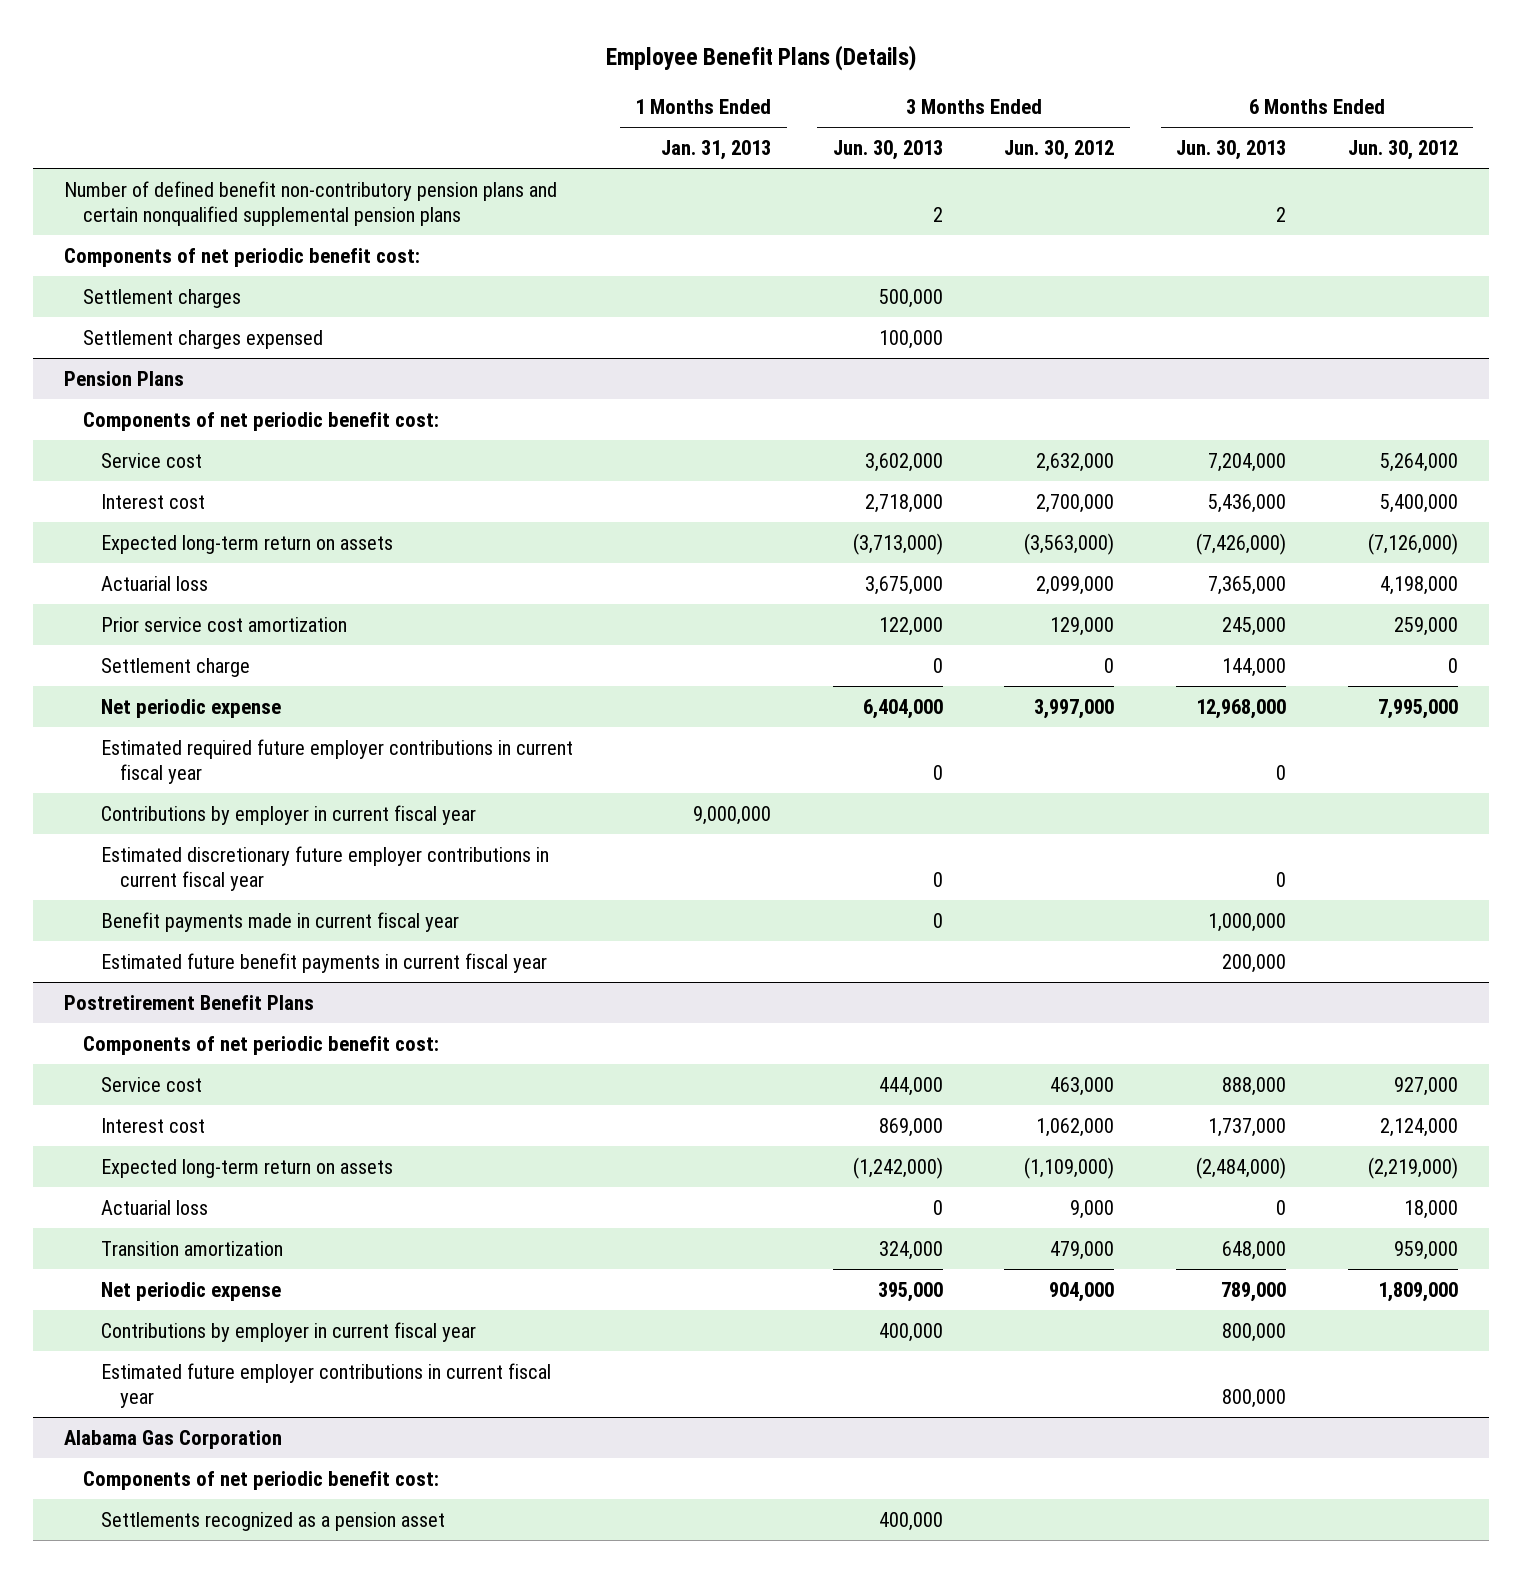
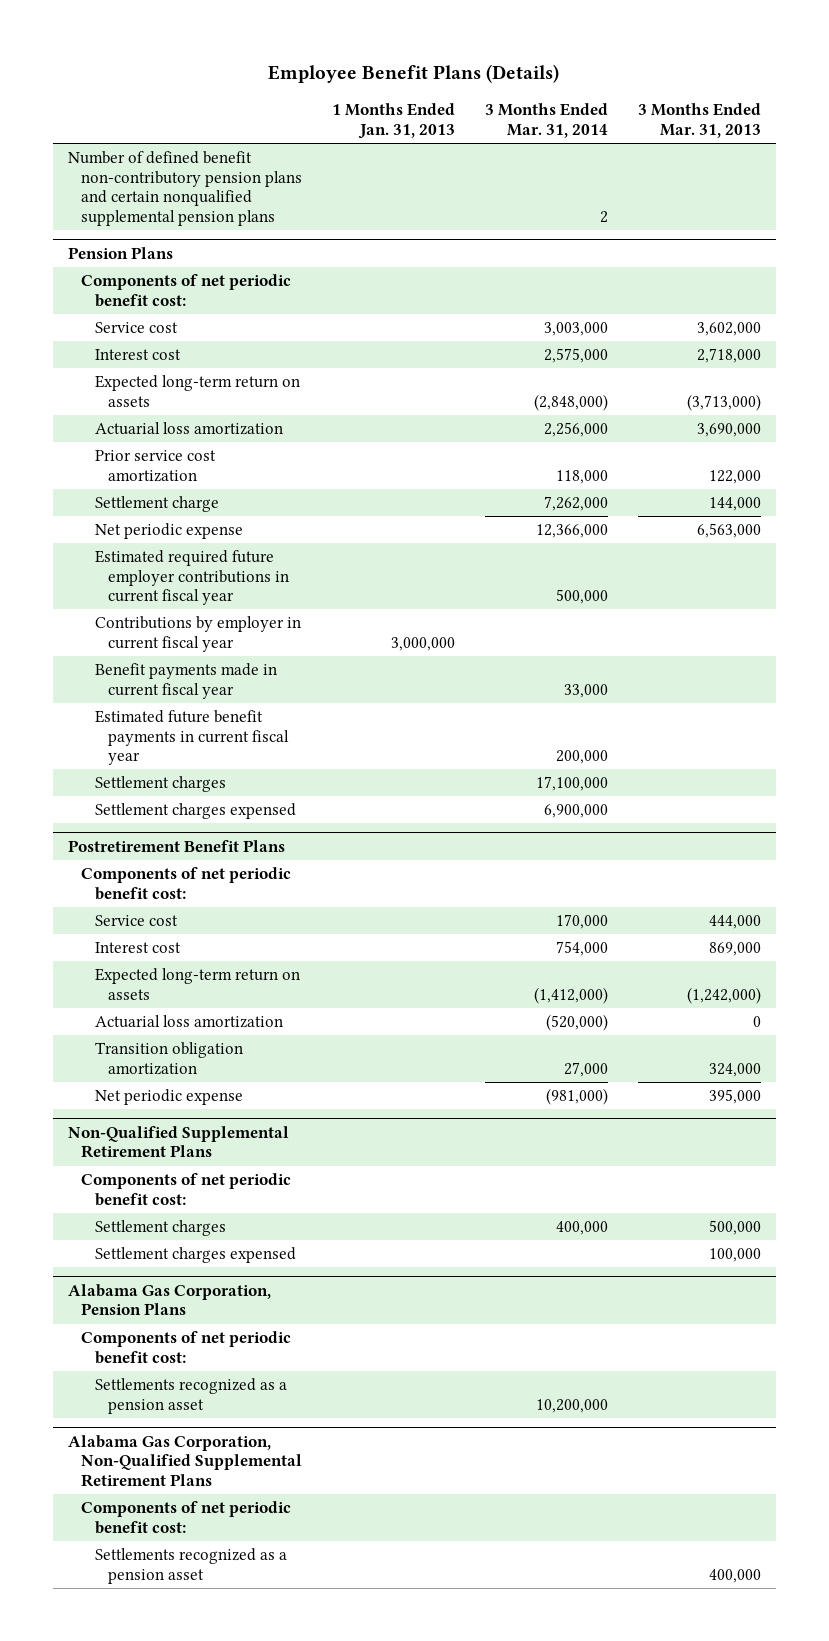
- | 1 Months Ended Jan. 31, 2013 | 3 Months Ended Jun. 30, 2013 | 3 Months Ended Jun. 30, 2012 | 6 Months Ended Jun. 30, 2013 | 6 Months Ended Jun. 30, 2012
+ | 1 Months Ended Jan. 31, 2013 | 3 Months Ended Mar. 31, 2014 | 3 Months Ended Mar. 31, 2013
- Components of net periodic benefit cost:
- Settlement charges | | 500,000 | | |
- Settlement charges expensed | | 100,000 | | |
@ Pension Plans
- Actuarial loss | | 3,675,000 | 2,099,000 | 7,365,000 | 4,198,000
+ Actuarial loss amortization | | 2,256,000 | 3,690,000
- Contributions by employer in current fiscal year | 9,000,000 | | | |
- Estimated discretionary future employer contributions in current fiscal year | | 0 | | 0 |
+ Contributions by employer in current fiscal year | 3,000,000 | |
+ Settlement charges | | 17,100,000 |
+ Settlement charges expensed | | 6,900,000 |
@ Postretirement Benefit Plans
- Actuarial loss | | 0 | 9,000 | 0 | 18,000
- Transition amortization | | 324,000 | 479,000 | 648,000 | 959,000
+ Actuarial loss amortization | | (520,000) | 0
+ Transition obligation amortization | | 27,000 | 324,000
- Contributions by employer in current fiscal year | | 400,000 | | 800,000 |
- Estimated future employer contributions in current fiscal year | | | | 800,000 |
- Alabama Gas Corporation
+ Non-Qualified Supplemental Retirement Plans
+ Components of net periodic benefit cost:
+ Settlement charges | | 400,000 | 500,000
+ Settlement charges expensed | | | 100,000
+ Alabama Gas Corporation, Pension Plans
+ Alabama Gas Corporation, Non-Qualified Supplemental Retirement Plans
+ Components of net periodic benefit cost:
+ Settlements recognized as a pension asset | | | 400,000

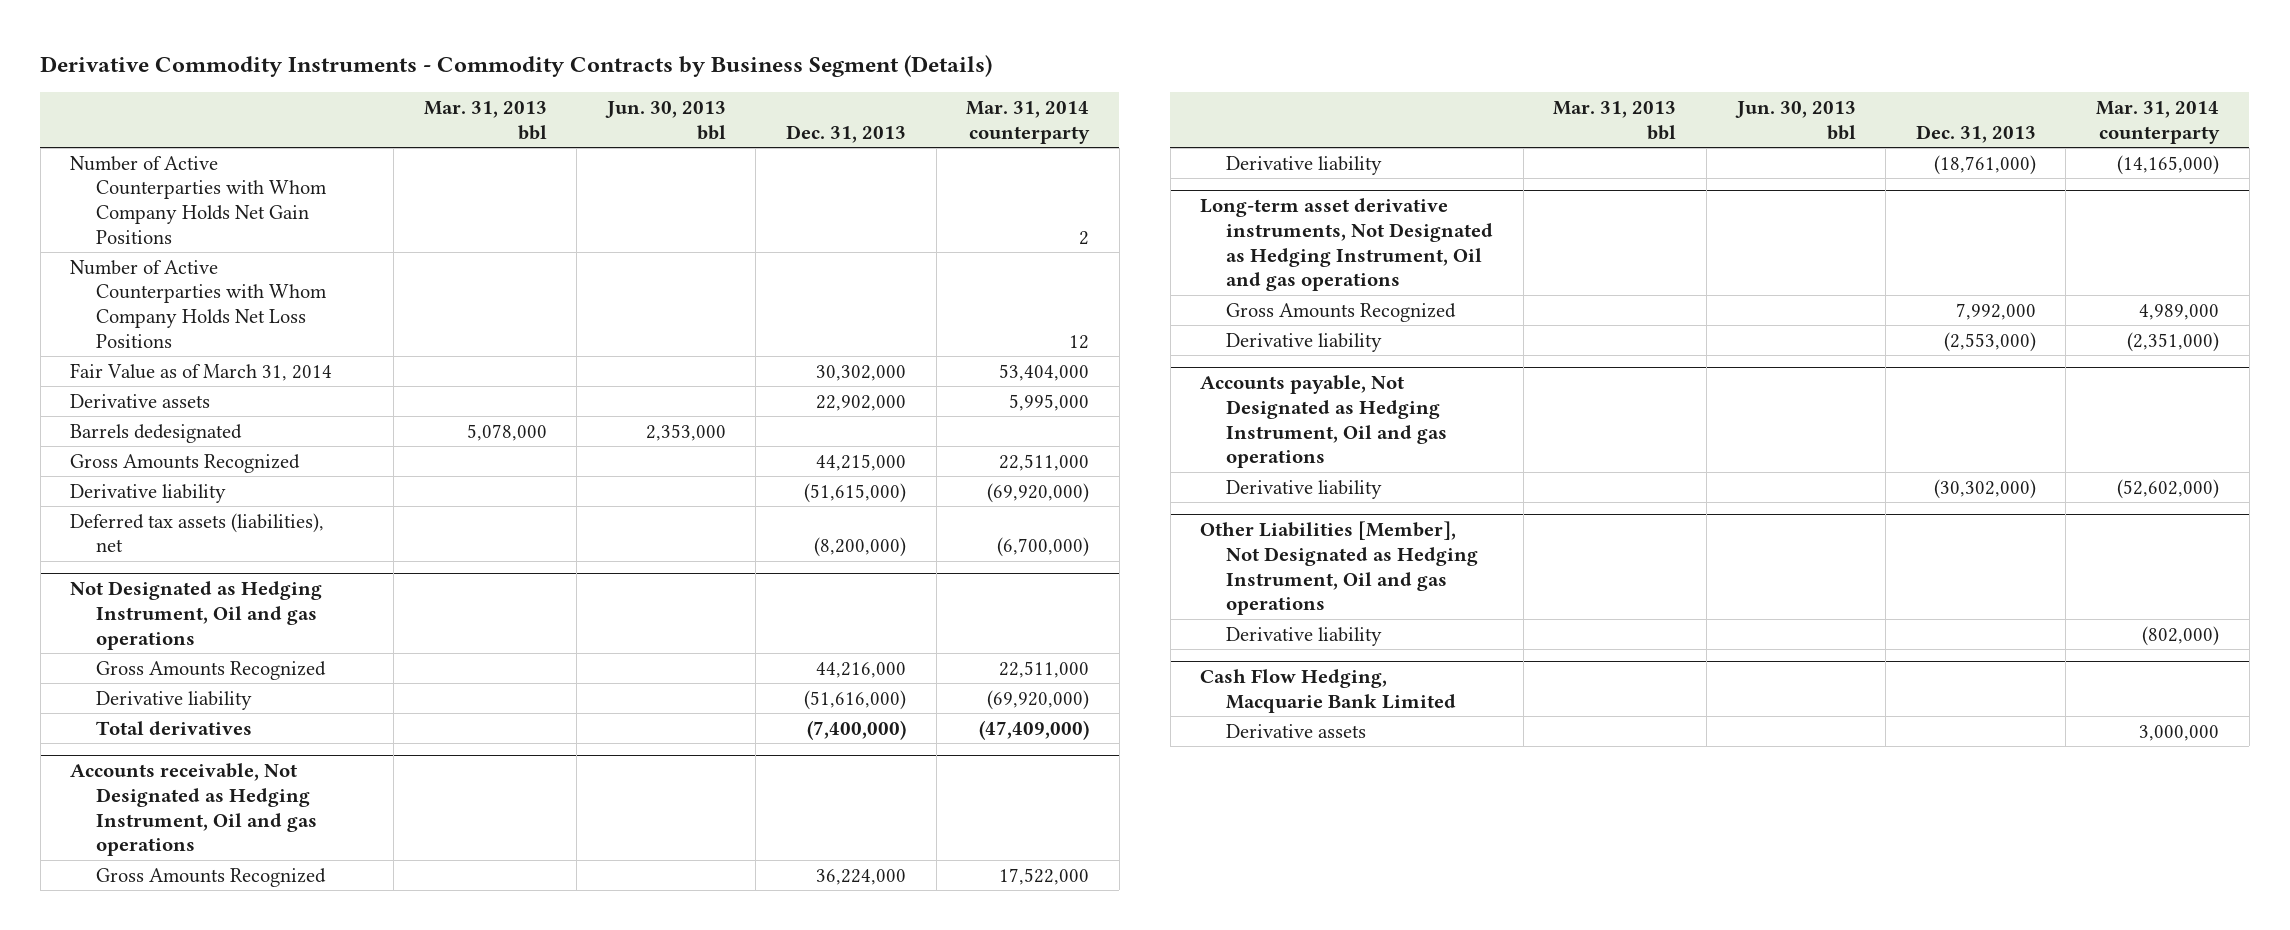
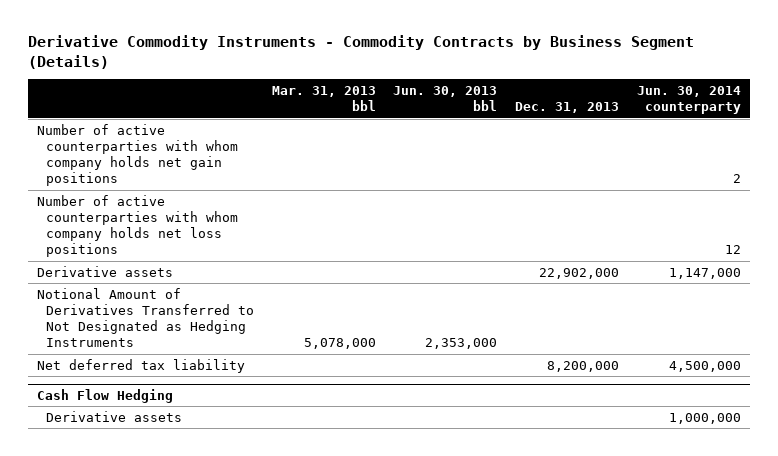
- | Mar. 31, 2013 bbl | Jun. 30, 2013 bbl | Dec. 31, 2013 | Mar. 31, 2014 counterparty
+ | Mar. 31, 2013 bbl | Jun. 30, 2013 bbl | Dec. 31, 2013 | Jun. 30, 2014 counterparty
- Number of Active Counterparties with Whom Company Holds Net Gain Positions | | | | 2
- Number of Active Counterparties with Whom Company Holds Net Loss Positions | | | | 12
- Fair Value as of March 31, 2014 | | | 30,302,000 | 53,404,000
+ Number of active counterparties with whom company holds net gain positions | | | | 2
+ Number of active counterparties with whom company holds net loss positions | | | | 12
- Barrels dedesignated | 5,078,000 | 2,353,000 | |
- Gross Amounts Recognized | | | 44,215,000 | 22,511,000
- Derivative liability | | | (51,615,000) | (69,920,000)
- Deferred tax assets (liabilities), net | | | (8,200,000) | (6,700,000)
- Not Designated as Hedging Instrument, Oil and gas operations
- Gross Amounts Recognized | | | 44,216,000 | 22,511,000
- Derivative liability | | | (51,616,000) | (69,920,000)
- Total derivatives | | | (7,400,000) | (47,409,000)
- Accounts receivable, Not Designated as Hedging Instrument, Oil and gas operations
- Gross Amounts Recognized | | | 36,224,000 | 17,522,000
- Derivative liability | | | (18,761,000) | (14,165,000)
- Long-term asset derivative instruments, Not Designated as Hedging Instrument, Oil and gas operations
- Gross Amounts Recognized | | | 7,992,000 | 4,989,000
- Derivative liability | | | (2,553,000) | (2,351,000)
- Accounts payable, Not Designated as Hedging Instrument, Oil and gas operations
- Derivative liability | | | (30,302,000) | (52,602,000)
- Other Liabilities [Member], Not Designated as Hedging Instrument, Oil and gas operations
- Derivative liability | | | | (802,000)
- Cash Flow Hedging, Macquarie Bank Limited
+ Notional Amount of Derivatives Transferred to Not Designated as Hedging Instruments | 5,078,000 | 2,353,000 | |
+ Net deferred tax liability | | | 8,200,000 | 4,500,000
+ Cash Flow Hedging

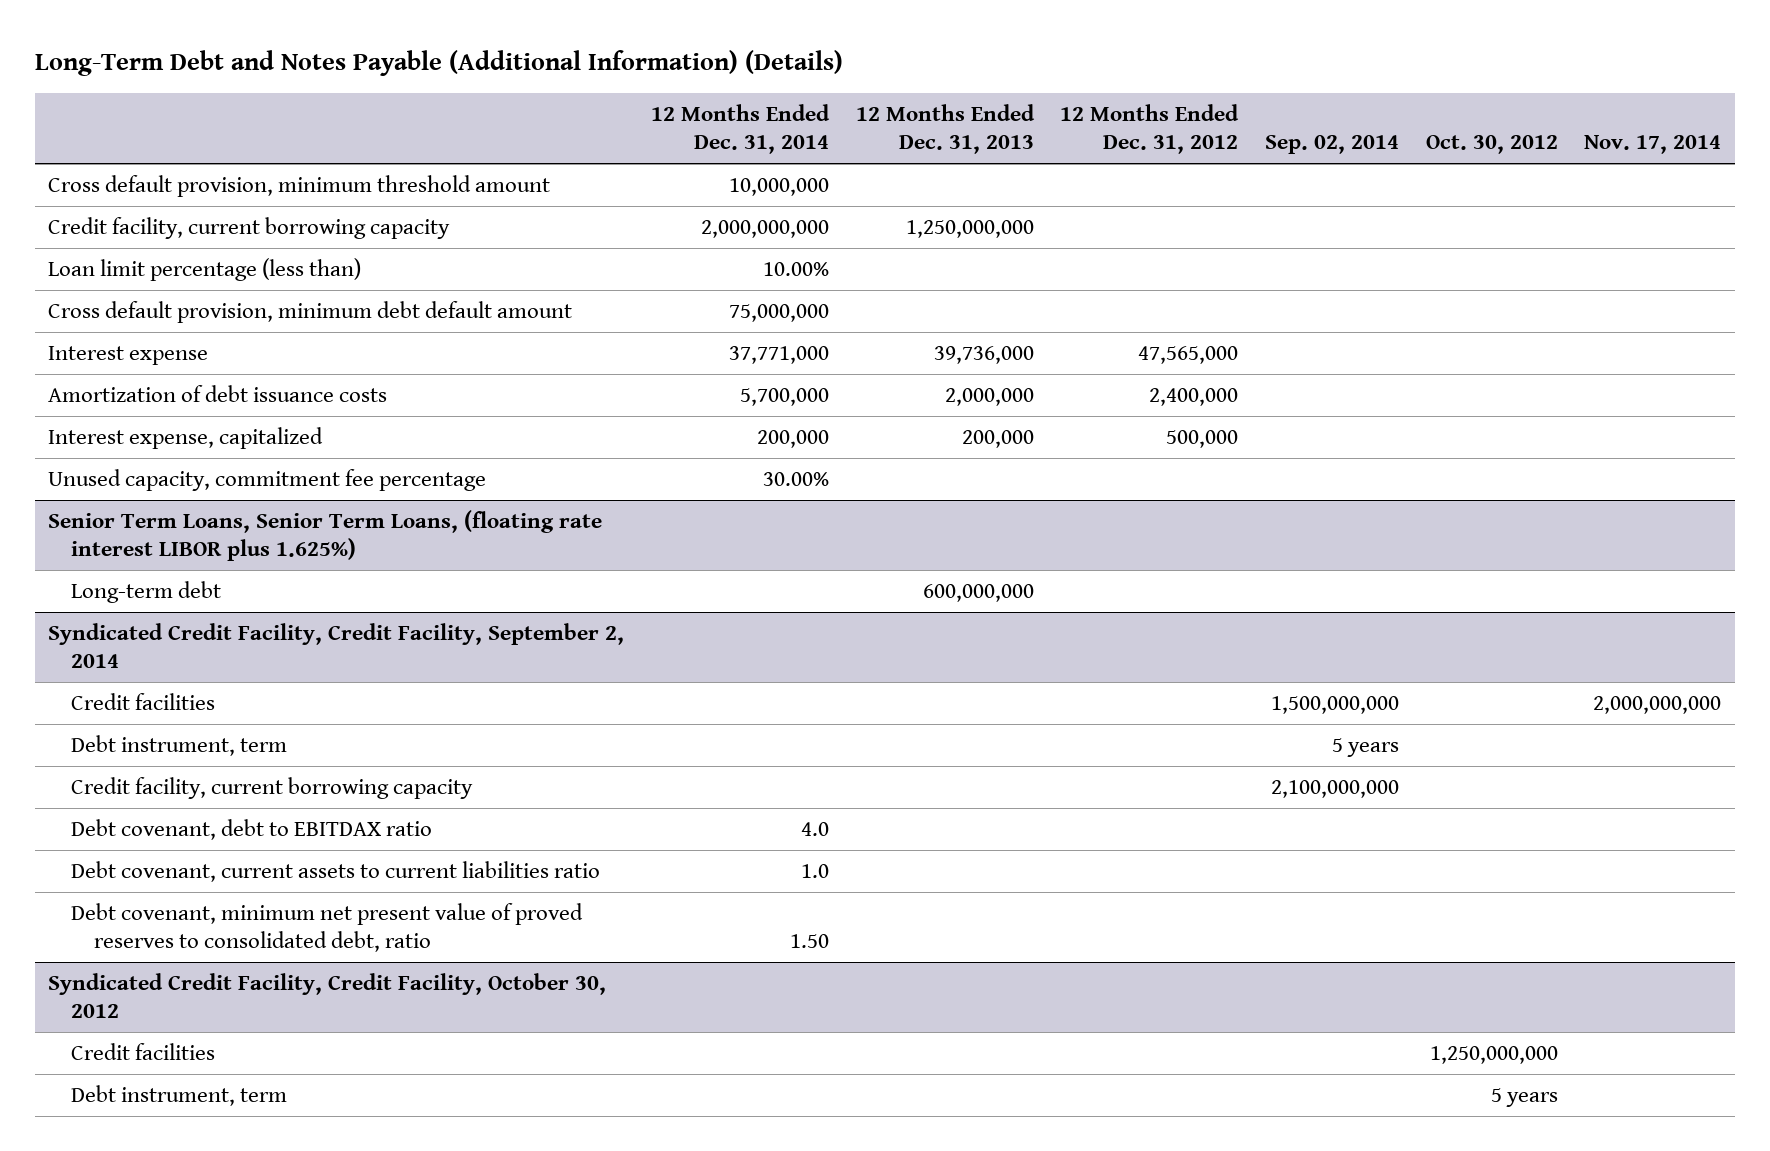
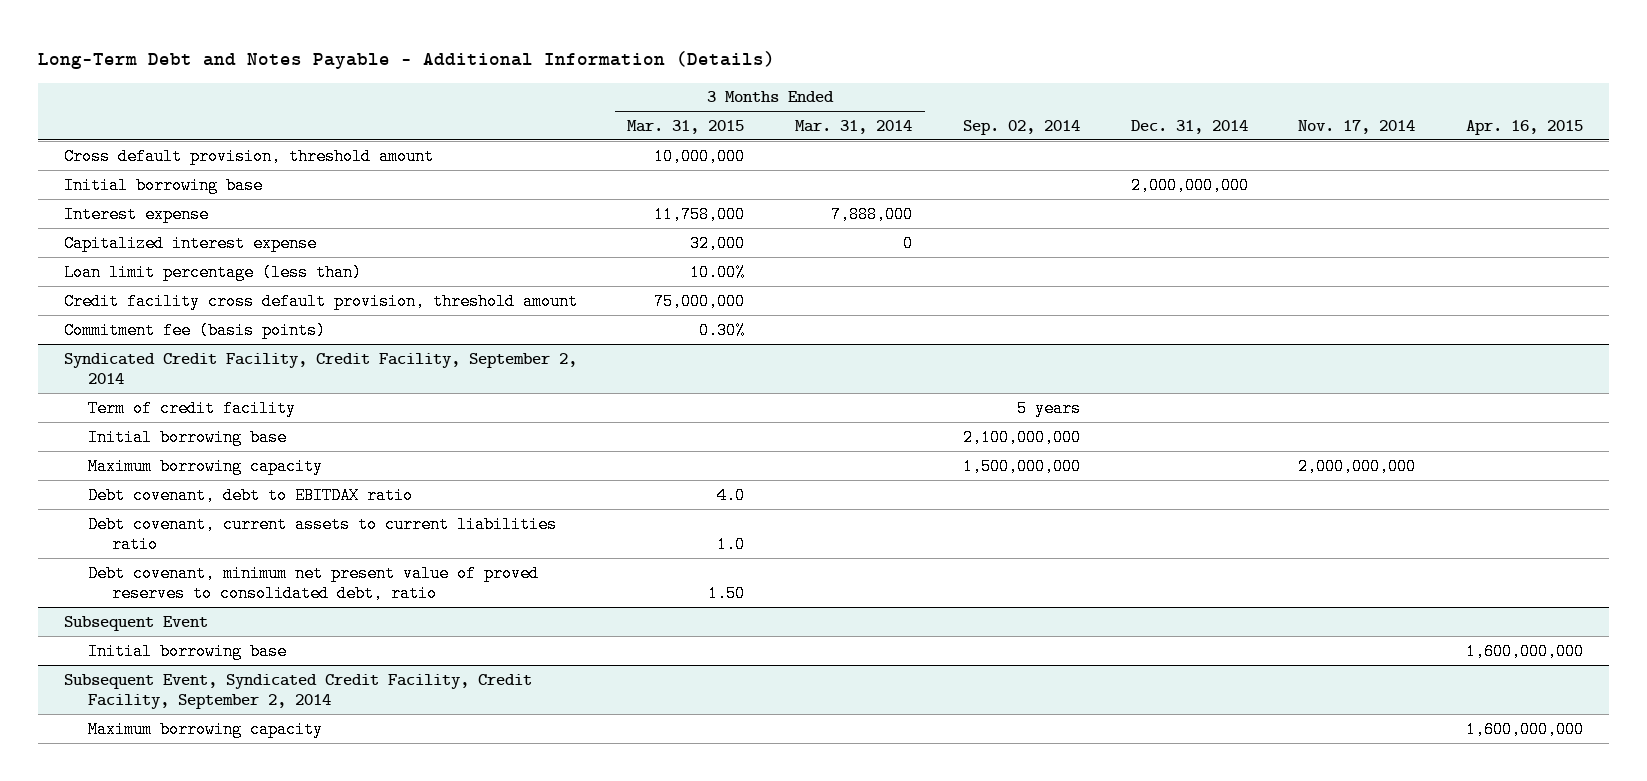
- Long-Term Debt and Notes Payable (Additional Information) (Details)
+ Long-Term Debt and Notes Payable - Additional Information (Details)
- | 12 Months Ended Dec. 31, 2014 | 12 Months Ended Dec. 31, 2013 | 12 Months Ended Dec. 31, 2012 | Sep. 02, 2014 | Oct. 30, 2012 | Nov. 17, 2014
+ | 3 Months Ended Mar. 31, 2015 | 3 Months Ended Mar. 31, 2014 | Sep. 02, 2014 | Dec. 31, 2014 | Nov. 17, 2014 | Apr. 16, 2015
- Cross default provision, minimum threshold amount | 10,000,000 | | | | |
- Credit facility, current borrowing capacity | 2,000,000,000 | 1,250,000,000 | | | |
- Cross default provision, minimum debt default amount | 75,000,000 | | | | |
+ Cross default provision, threshold amount | 10,000,000 | | | | |
+ Initial borrowing base | | | | 2,000,000,000 | |
- Amortization of debt issuance costs | 5,700,000 | 2,000,000 | 2,400,000 | | |
- Interest expense, capitalized | 200,000 | 200,000 | 500,000 | | |
- Unused capacity, commitment fee percentage | 30.00% | | | | |
- Senior Term Loans, Senior Term Loans, (floating rate interest LIBOR plus 1.625%)
- Long-term debt | | 600,000,000 | | | |
+ Capitalized interest expense | 32,000 | 0 | | | |
moved down: Loan limit percentage (less than) | 10.00% | | | | |
+ Credit facility cross default provision, threshold amount | 75,000,000 | | | | |
+ Commitment fee (basis points) | 0.30% | | | | |
@ Syndicated Credit Facility, Credit Facility, September 2, 2014
- Credit facilities | | | | 1,500,000,000 | | 2,000,000,000
- Debt instrument, term | | | | 5 years | |
- Credit facility, current borrowing capacity | | | | 2,100,000,000 | |
+ Term of credit facility | | | 5 years | | |
+ Initial borrowing base | | | 2,100,000,000 | | |
+ Maximum borrowing capacity | | | 1,500,000,000 | | 2,000,000,000 |
- Syndicated Credit Facility, Credit Facility, October 30, 2012
- Credit facilities | | | | | 1,250,000,000 |
- Debt instrument, term | | | | | 5 years |
+ Subsequent Event
+ Initial borrowing base | | | | | | 1,600,000,000
+ Subsequent Event, Syndicated Credit Facility, Credit Facility, September 2, 2014
+ Maximum borrowing capacity | | | | | | 1,600,000,000

